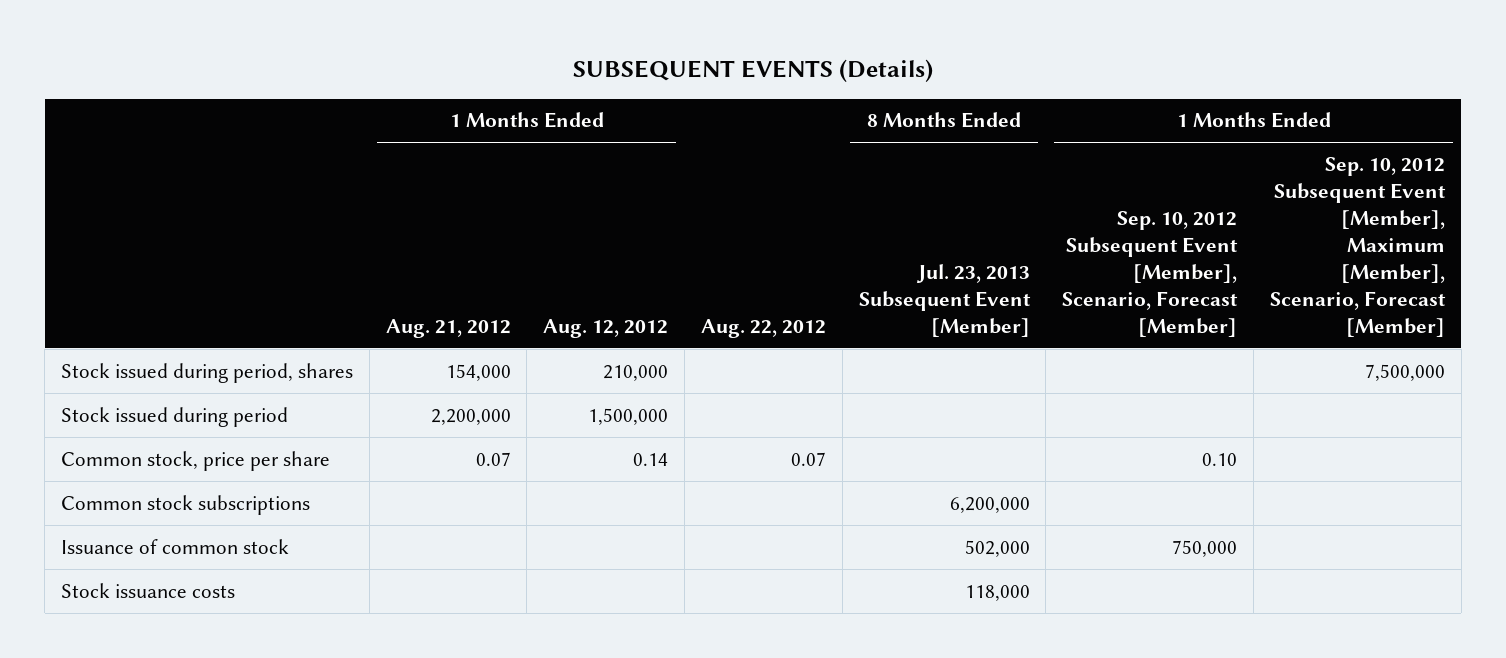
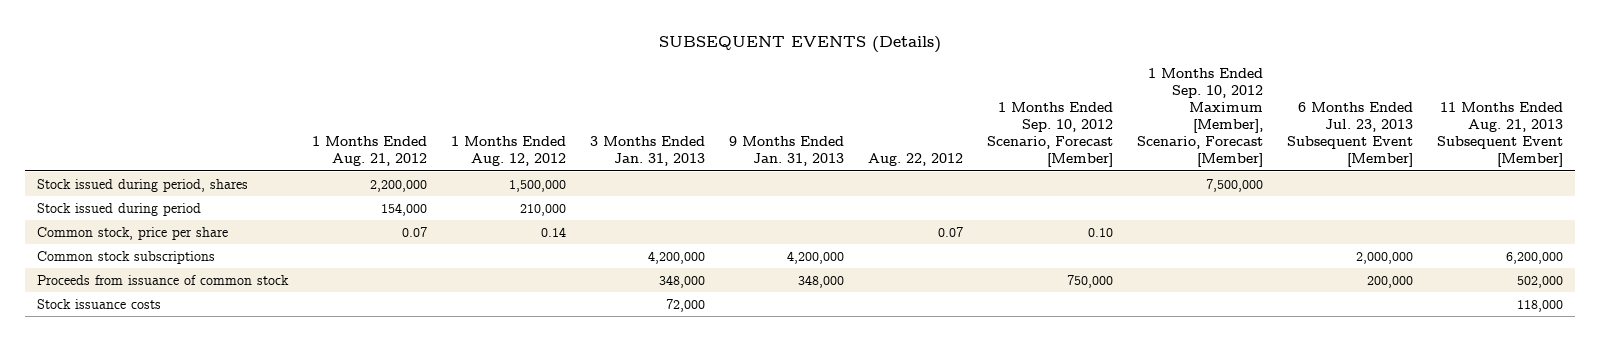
- | 1 Months Ended Aug. 21, 2012 | 1 Months Ended Aug. 12, 2012 | Aug. 22, 2012 | 8 Months Ended Jul. 23, 2013 Subsequent Event [Member] | 1 Months Ended Sep. 10, 2012 Subsequent Event [Member], Scenario, Forecast [Member] | 1 Months Ended Sep. 10, 2012 Subsequent Event [Member], Maximum [Member], Scenario, Forecast [Member]
+ | 1 Months Ended Aug. 21, 2012 | 1 Months Ended Aug. 12, 2012 | 3 Months Ended Jan. 31, 2013 | 9 Months Ended Jan. 31, 2013 | Aug. 22, 2012 | 1 Months Ended Sep. 10, 2012 Scenario, Forecast [Member] | 1 Months Ended Sep. 10, 2012 Maximum [Member], Scenario, Forecast [Member] | 6 Months Ended Jul. 23, 2013 Subsequent Event [Member] | 11 Months Ended Aug. 21, 2013 Subsequent Event [Member]
- Stock issued during period, shares | 154,000 | 210,000 | | | | 7,500,000
- Stock issued during period | 2,200,000 | 1,500,000 | | | |
+ Stock issued during period, shares | 2,200,000 | 1,500,000 | | | | | 7,500,000 | |
+ Stock issued during period | 154,000 | 210,000 | | | | | | |
- Issuance of common stock | | | | 502,000 | 750,000 |
+ Proceeds from issuance of common stock | | | 348,000 | 348,000 | | 750,000 | | 200,000 | 502,000

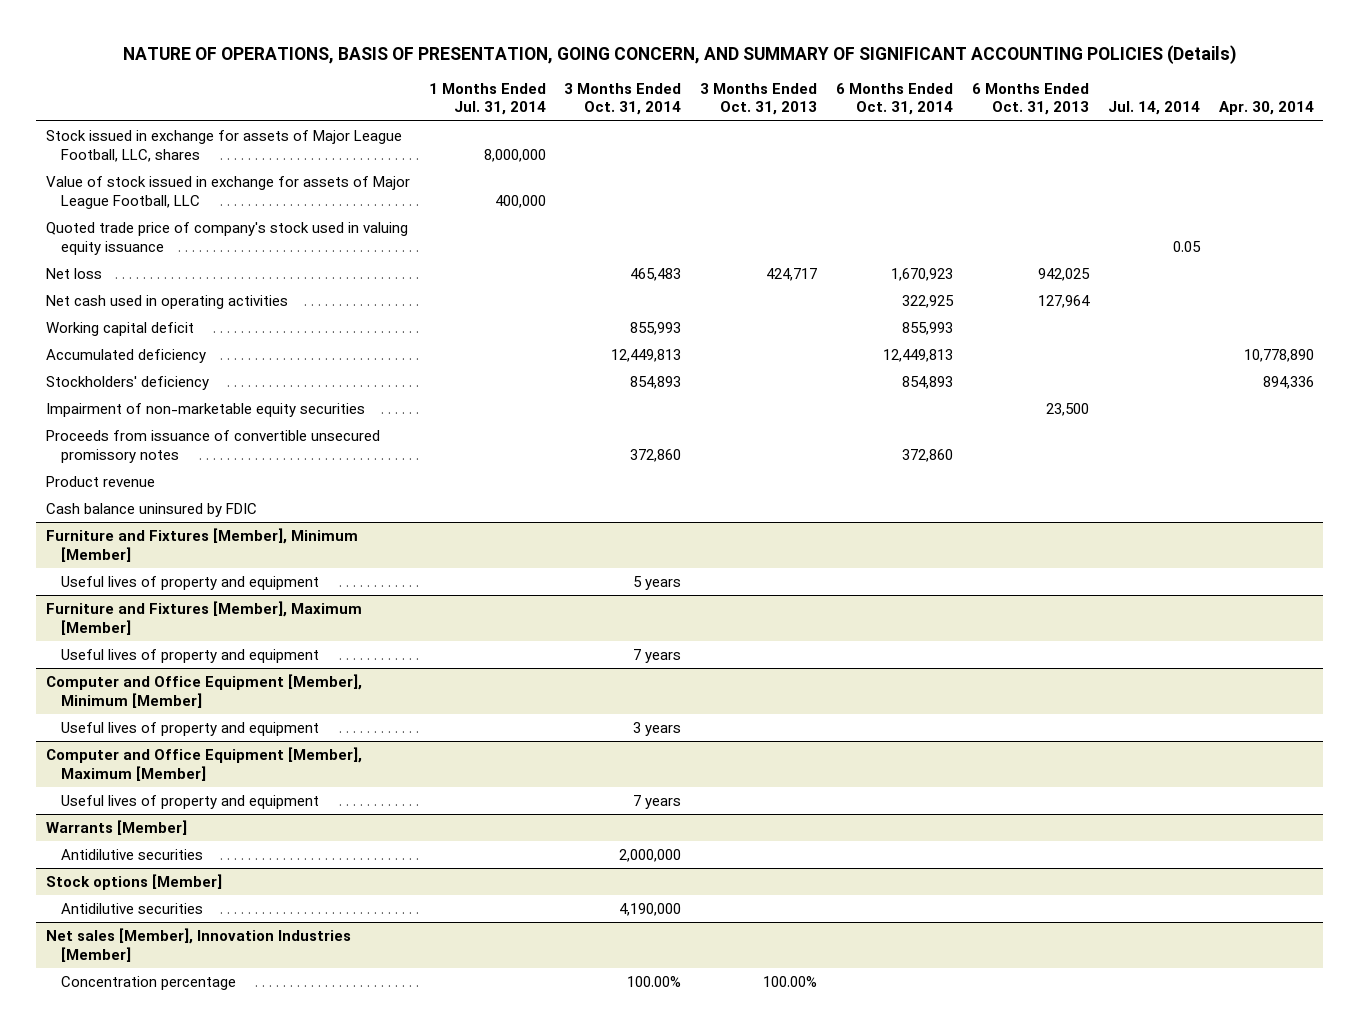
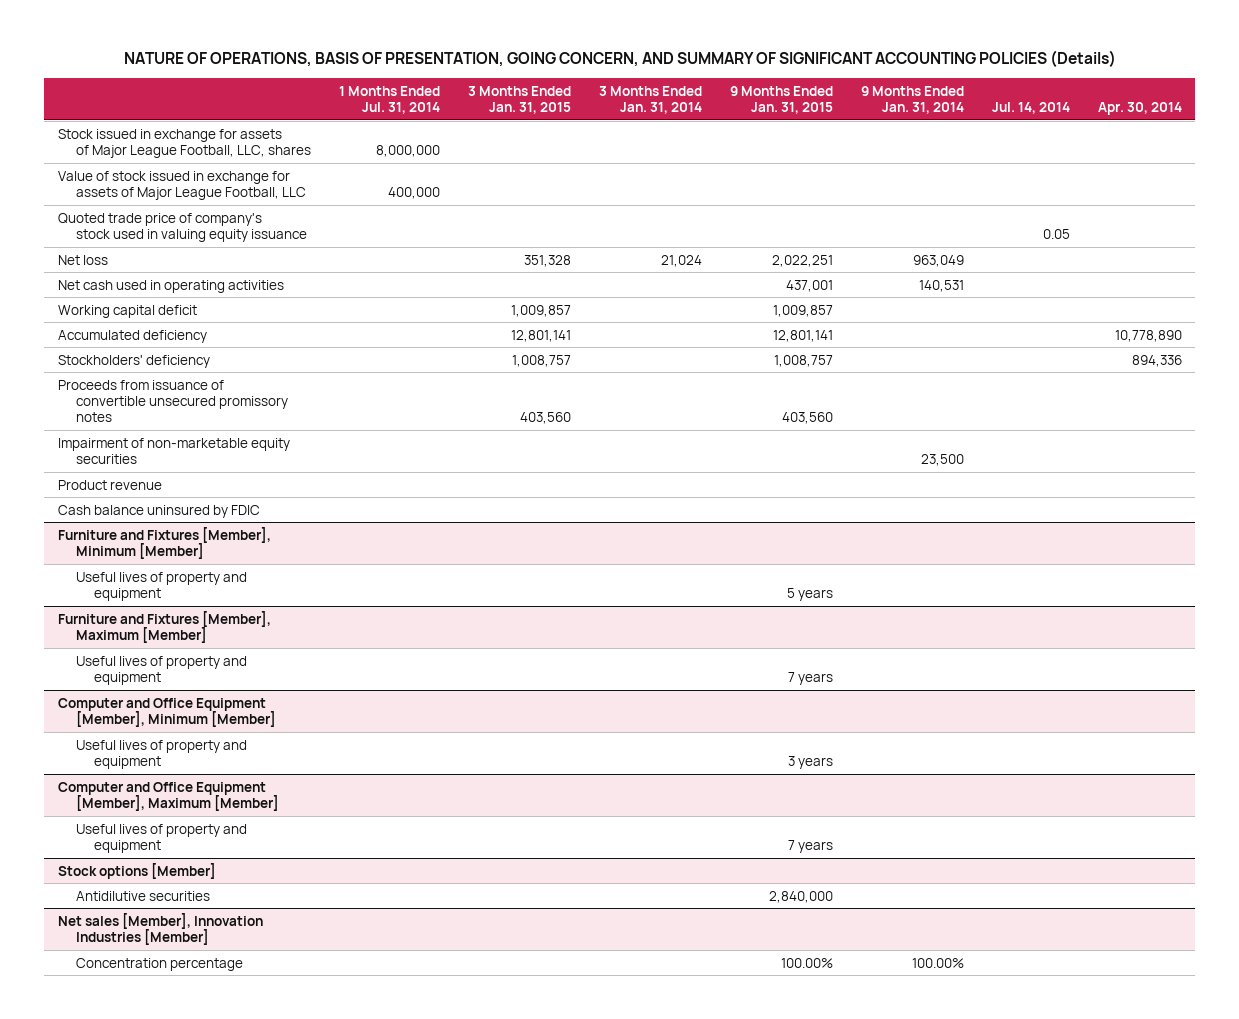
- | 1 Months Ended Jul. 31, 2014 | 3 Months Ended Oct. 31, 2014 | 3 Months Ended Oct. 31, 2013 | 6 Months Ended Oct. 31, 2014 | 6 Months Ended Oct. 31, 2013 | Jul. 14, 2014 | Apr. 30, 2014
+ | 1 Months Ended Jul. 31, 2014 | 3 Months Ended Jan. 31, 2015 | 3 Months Ended Jan. 31, 2014 | 9 Months Ended Jan. 31, 2015 | 9 Months Ended Jan. 31, 2014 | Jul. 14, 2014 | Apr. 30, 2014
moved down: Impairment of non-marketable equity securities | | | | | 23,500 | |
- Warrants [Member]
- Antidilutive securities | | 2,000,000 | | | | |

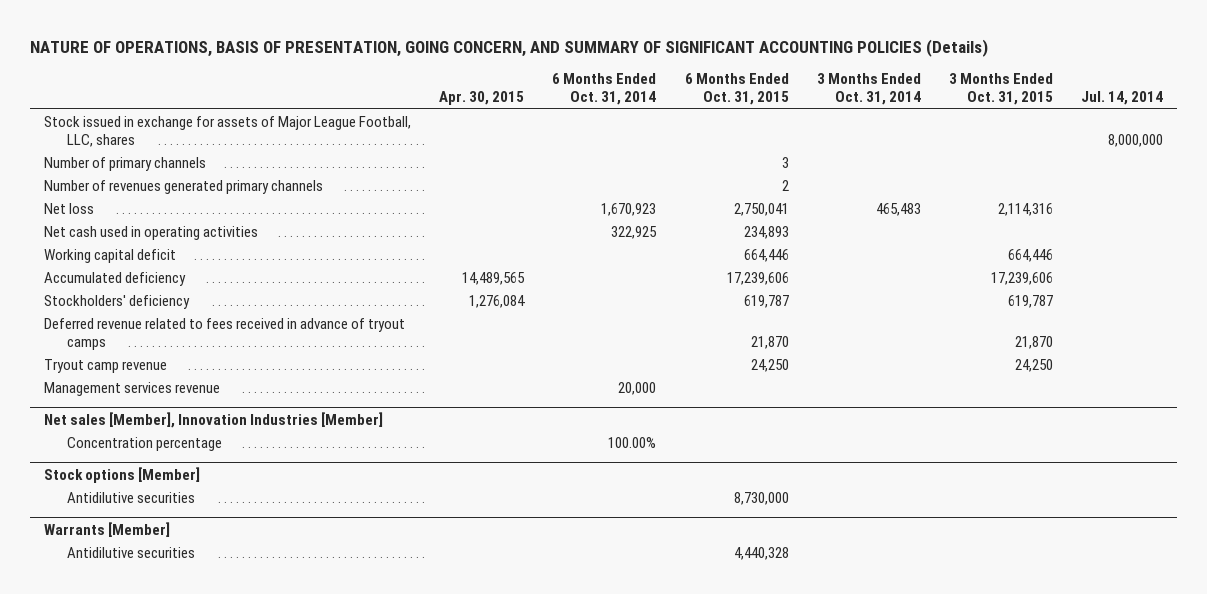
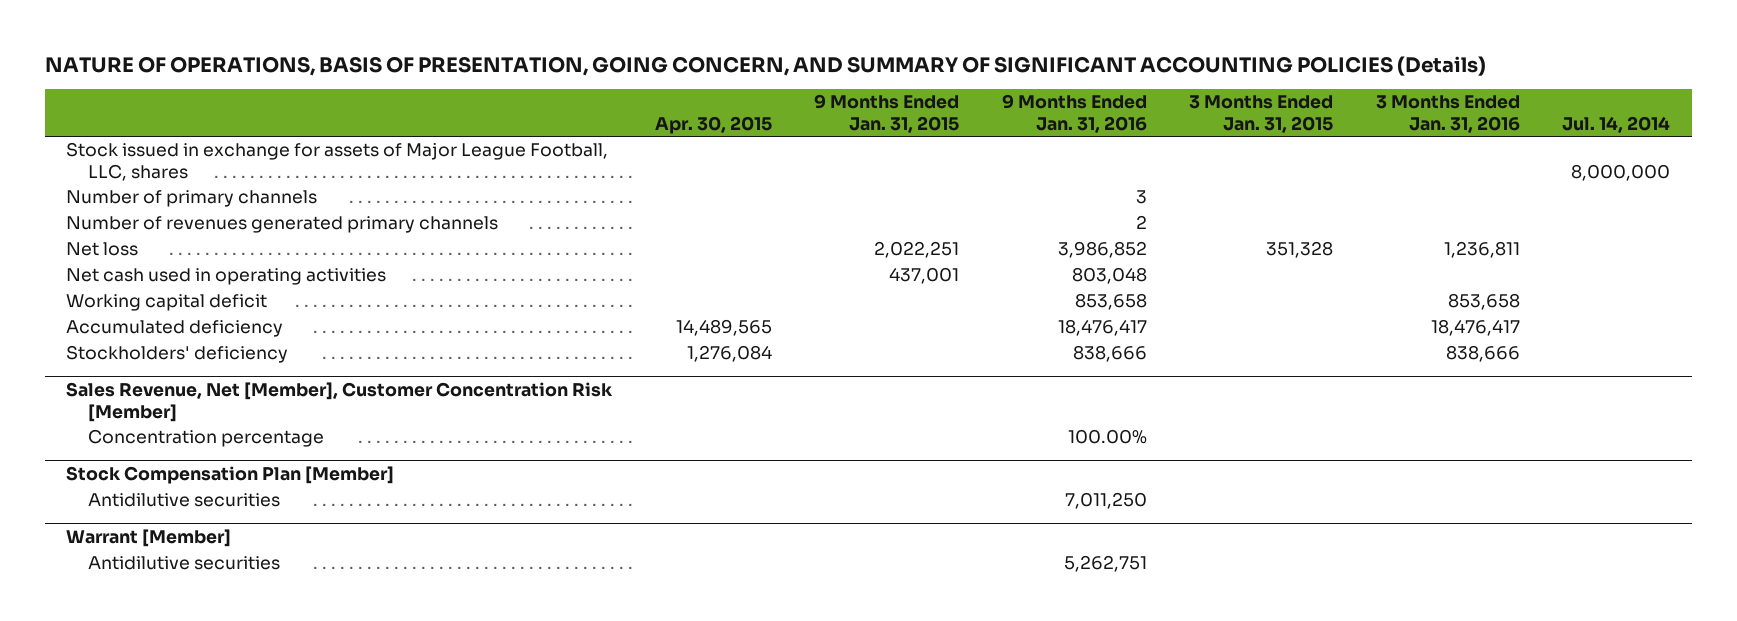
- | Apr. 30, 2015 | 6 Months Ended Oct. 31, 2014 | 6 Months Ended Oct. 31, 2015 | 3 Months Ended Oct. 31, 2014 | 3 Months Ended Oct. 31, 2015 | Jul. 14, 2014
+ | Apr. 30, 2015 | 9 Months Ended Jan. 31, 2015 | 9 Months Ended Jan. 31, 2016 | 3 Months Ended Jan. 31, 2015 | 3 Months Ended Jan. 31, 2016 | Jul. 14, 2014
- Deferred revenue related to fees received in advance of tryout camps | | | 21,870 | | 21,870 |
- Tryout camp revenue | | | 24,250 | | 24,250 |
- Management services revenue | | 20,000 | | | |
- Net sales [Member], Innovation Industries [Member]
- Concentration percentage | | 100.00% | | | |
- Stock options [Member]
+ Sales Revenue, Net [Member], Customer Concentration Risk [Member]
+ Concentration percentage | | | 100.00% | | |
+ Stock Compensation Plan [Member]
- Warrants [Member]
+ Warrant [Member]

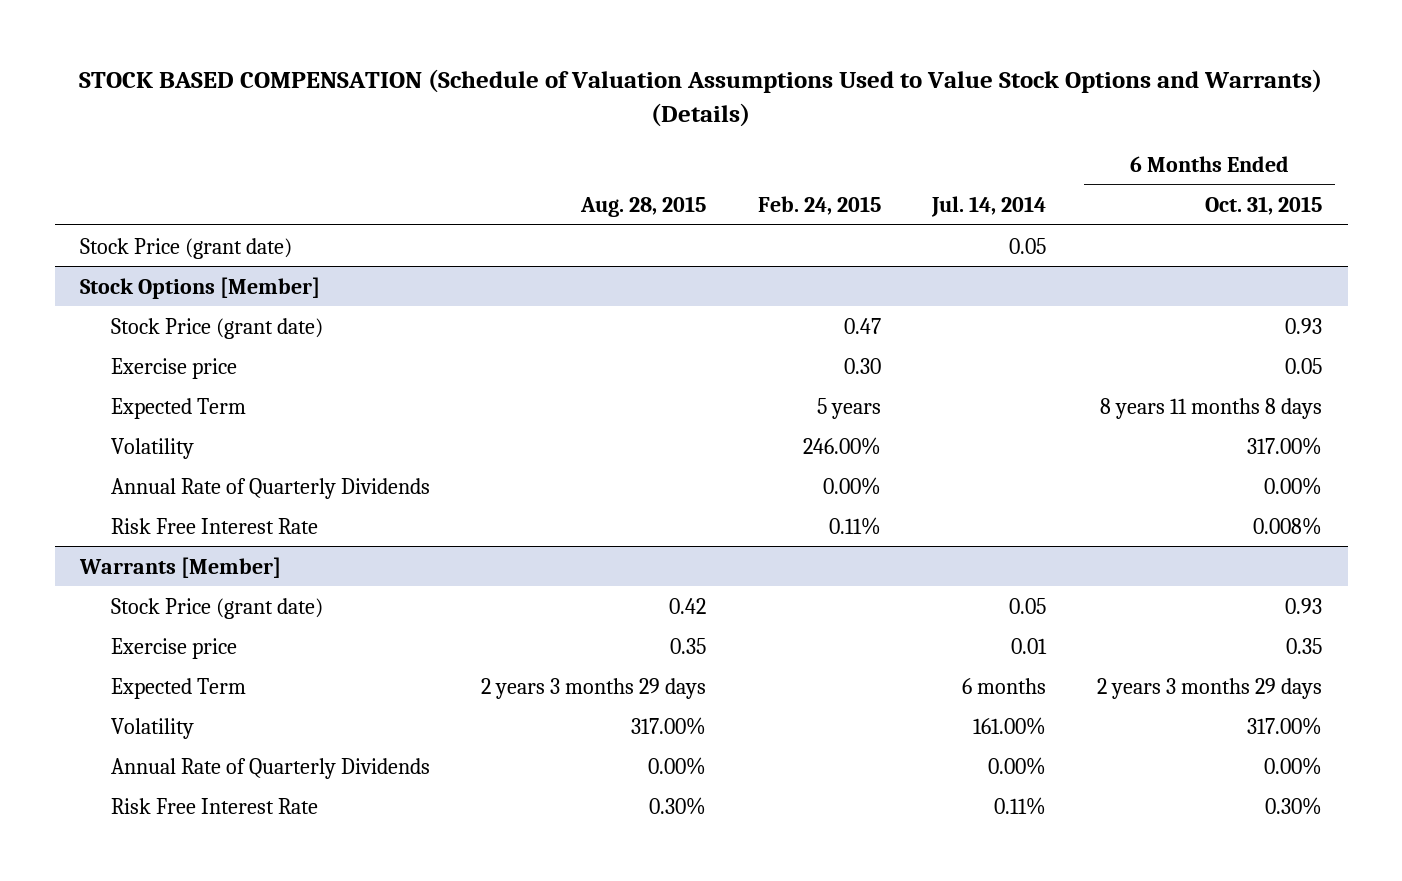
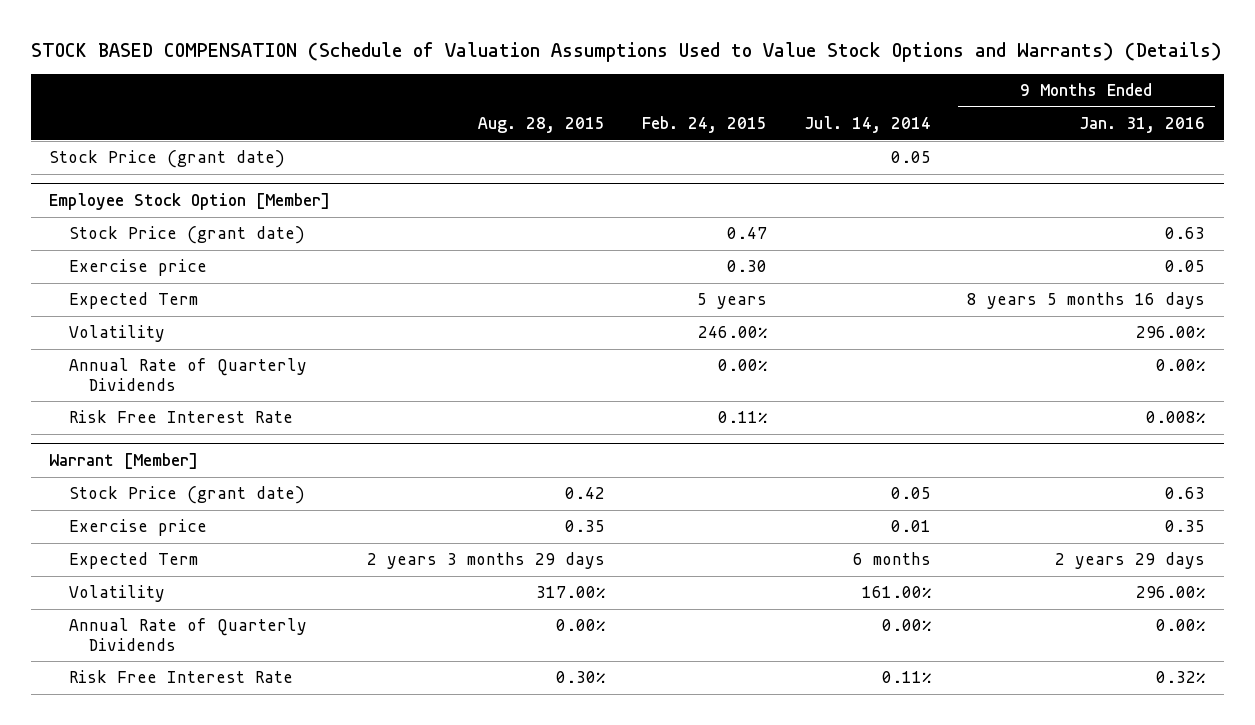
- | Aug. 28, 2015 | Feb. 24, 2015 | Jul. 14, 2014 | 6 Months Ended Oct. 31, 2015
+ | Aug. 28, 2015 | Feb. 24, 2015 | Jul. 14, 2014 | 9 Months Ended Jan. 31, 2016
- Stock Options [Member]
+ Employee Stock Option [Member]
- Warrants [Member]
+ Warrant [Member]

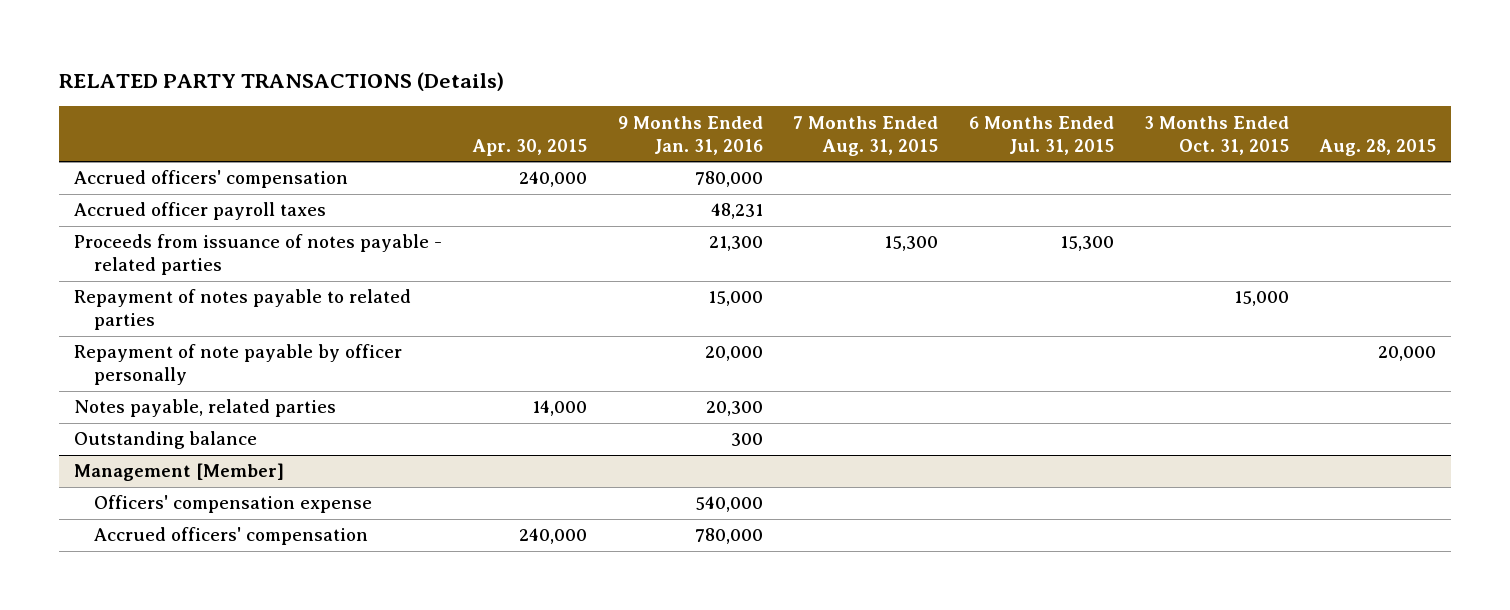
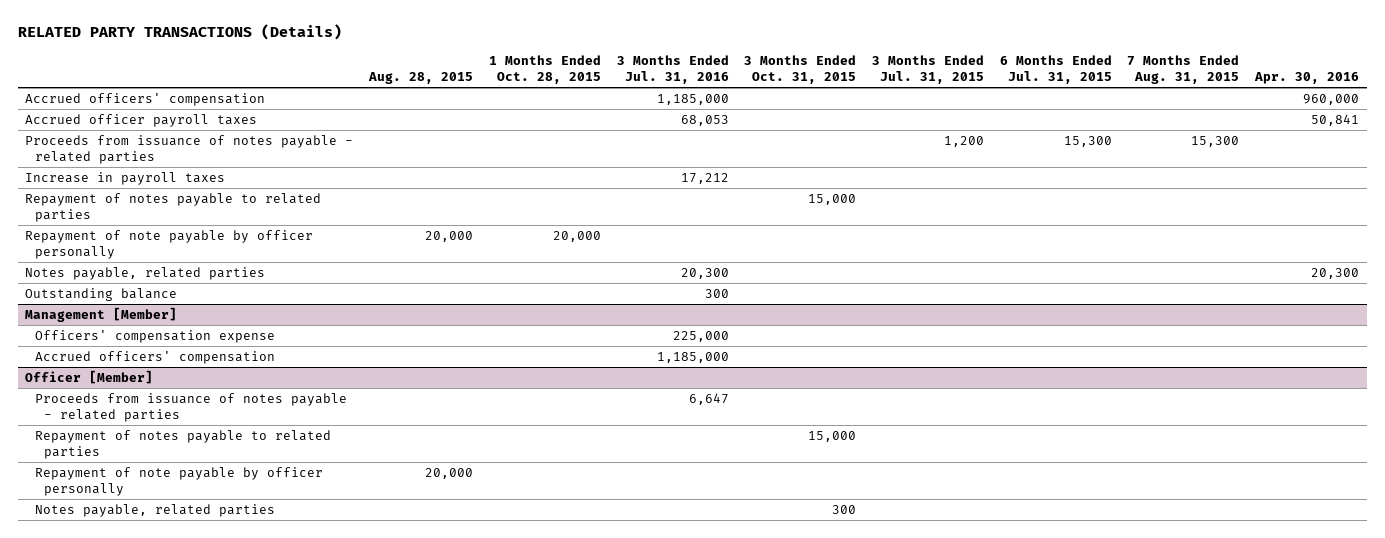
- | Apr. 30, 2015 | 9 Months Ended Jan. 31, 2016 | 7 Months Ended Aug. 31, 2015 | 6 Months Ended Jul. 31, 2015 | 3 Months Ended Oct. 31, 2015 | Aug. 28, 2015
+ | Aug. 28, 2015 | 1 Months Ended Oct. 28, 2015 | 3 Months Ended Jul. 31, 2016 | 3 Months Ended Oct. 31, 2015 | 3 Months Ended Jul. 31, 2015 | 6 Months Ended Jul. 31, 2015 | 7 Months Ended Aug. 31, 2015 | Apr. 30, 2016
+ Increase in payroll taxes | | | 17,212 | | | | |
+ Officer [Member]
+ Proceeds from issuance of notes payable - related parties | | | 6,647 | | | | |
+ Repayment of notes payable to related parties | | | | 15,000 | | | |
+ Repayment of note payable by officer personally | 20,000 | | | | | | |
+ Notes payable, related parties | | | | 300 | | | |

